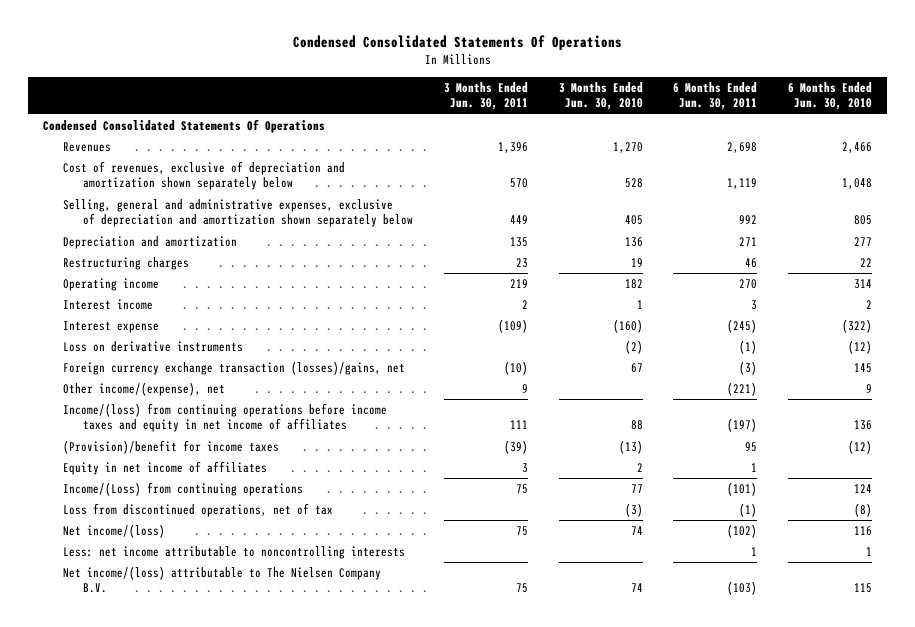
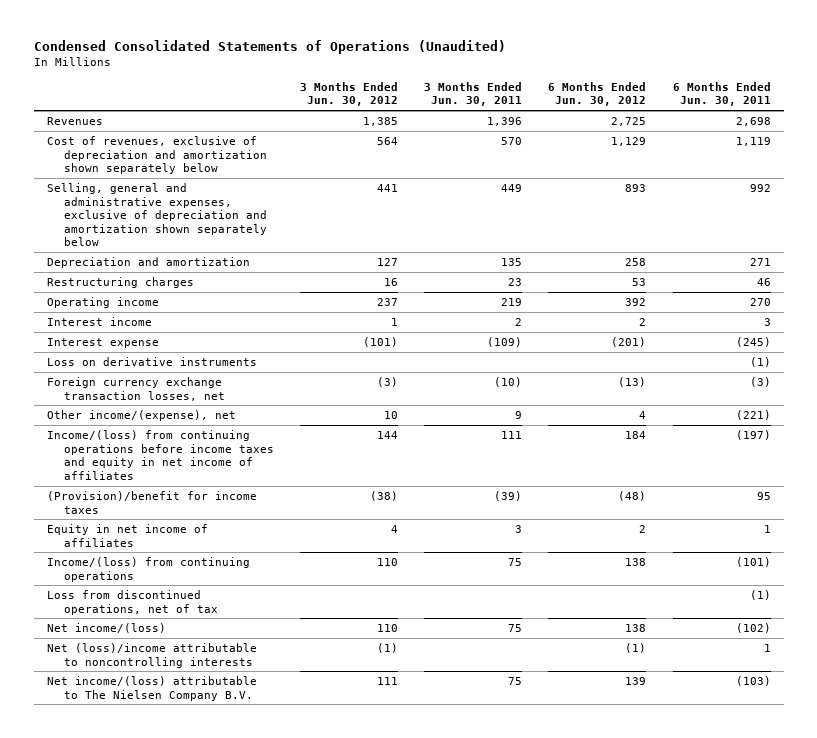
- Condensed Consolidated Statements Of Operations
+ Condensed Consolidated Statements of Operations (Unaudited)
- | 3 Months Ended Jun. 30, 2011 | 3 Months Ended Jun. 30, 2010 | 6 Months Ended Jun. 30, 2011 | 6 Months Ended Jun. 30, 2010
+ | 3 Months Ended Jun. 30, 2012 | 3 Months Ended Jun. 30, 2011 | 6 Months Ended Jun. 30, 2012 | 6 Months Ended Jun. 30, 2011
- Condensed Consolidated Statements Of Operations
- Foreign currency exchange transaction (losses)/gains, net | (10) | 67 | (3) | 145
+ Foreign currency exchange transaction losses, net | (3) | (10) | (13) | (3)
- Income/(Loss) from continuing operations | 75 | 77 | (101) | 124
+ Income/(loss) from continuing operations | 110 | 75 | 138 | (101)
- Less: net income attributable to noncontrolling interests | | | 1 | 1
+ Net (loss)/income attributable to noncontrolling interests | (1) | | (1) | 1

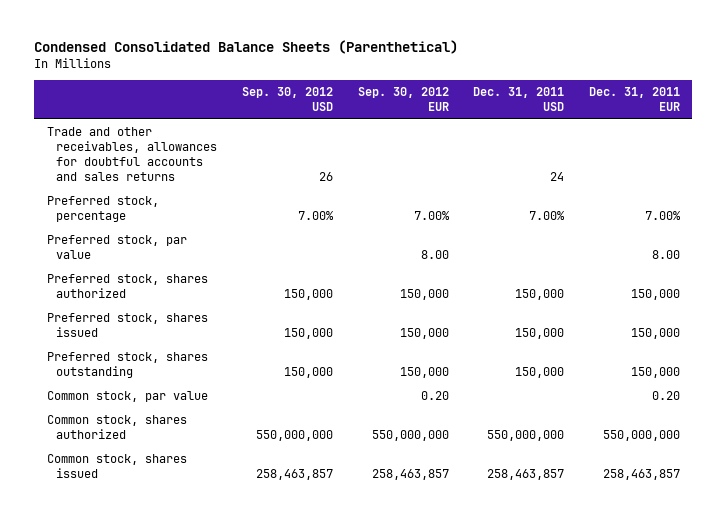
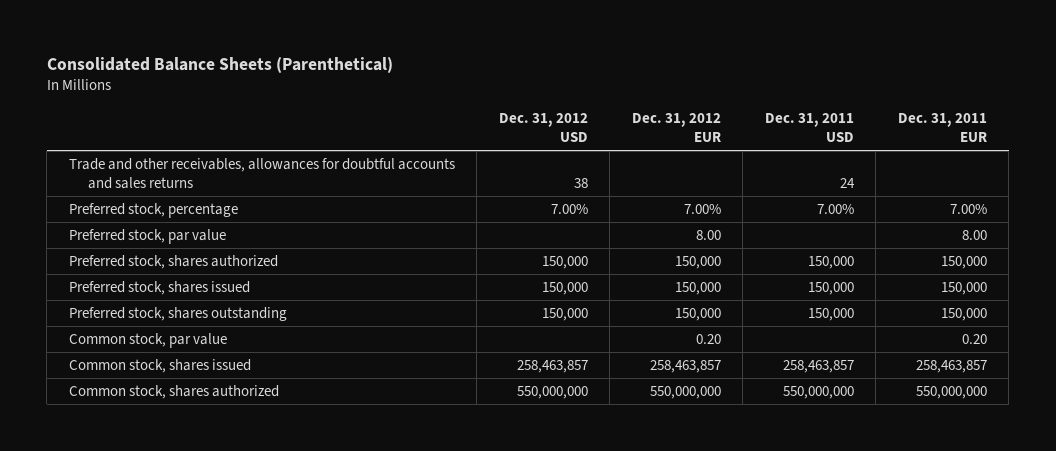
- Condensed Consolidated Balance Sheets (Parenthetical)
+ Consolidated Balance Sheets (Parenthetical)
- | Sep. 30, 2012 USD | Sep. 30, 2012 EUR | Dec. 31, 2011 USD | Dec. 31, 2011 EUR
+ | Dec. 31, 2012 USD | Dec. 31, 2012 EUR | Dec. 31, 2011 USD | Dec. 31, 2011 EUR
moved down: Common stock, shares authorized | 550,000,000 | 550,000,000 | 550,000,000 | 550,000,000

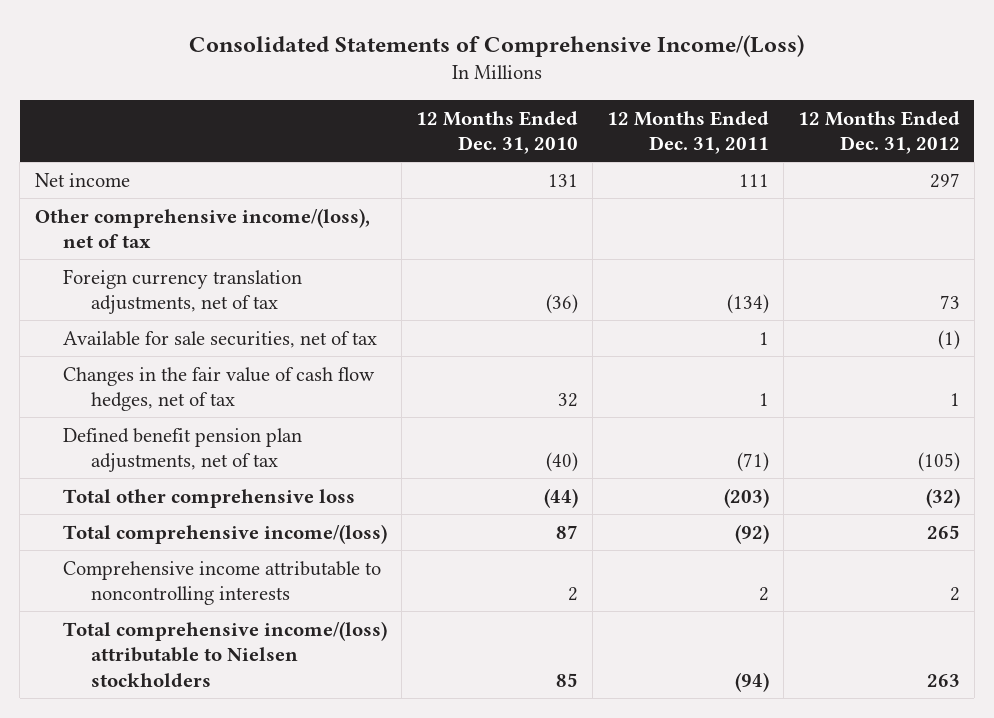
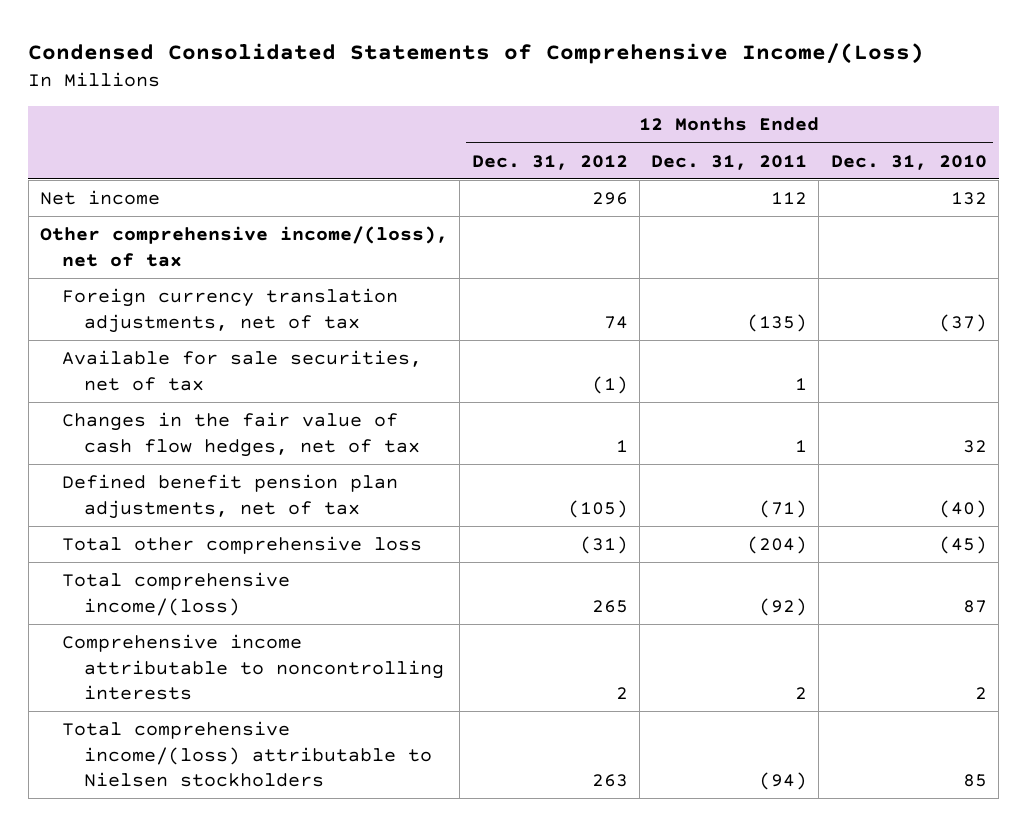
- Consolidated Statements of Comprehensive Income/(Loss)
+ Condensed Consolidated Statements of Comprehensive Income/(Loss)
- | 12 Months Ended Dec. 31, 2010 | 12 Months Ended Dec. 31, 2011 | 12 Months Ended Dec. 31, 2012
+ | 12 Months Ended Dec. 31, 2012 | 12 Months Ended Dec. 31, 2011 | 12 Months Ended Dec. 31, 2010
- Net income | 131 | 111 | 297
+ Net income | 296 | 112 | 132
- Foreign currency translation adjustments, net of tax | (36) | (134) | 73
+ Foreign currency translation adjustments, net of tax | 74 | (135) | (37)
- Total other comprehensive loss | (44) | (203) | (32)
+ Total other comprehensive loss | (31) | (204) | (45)

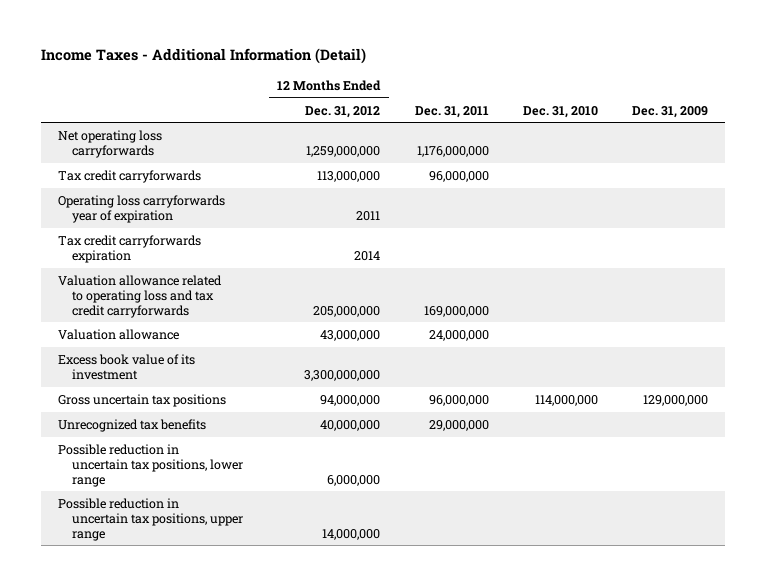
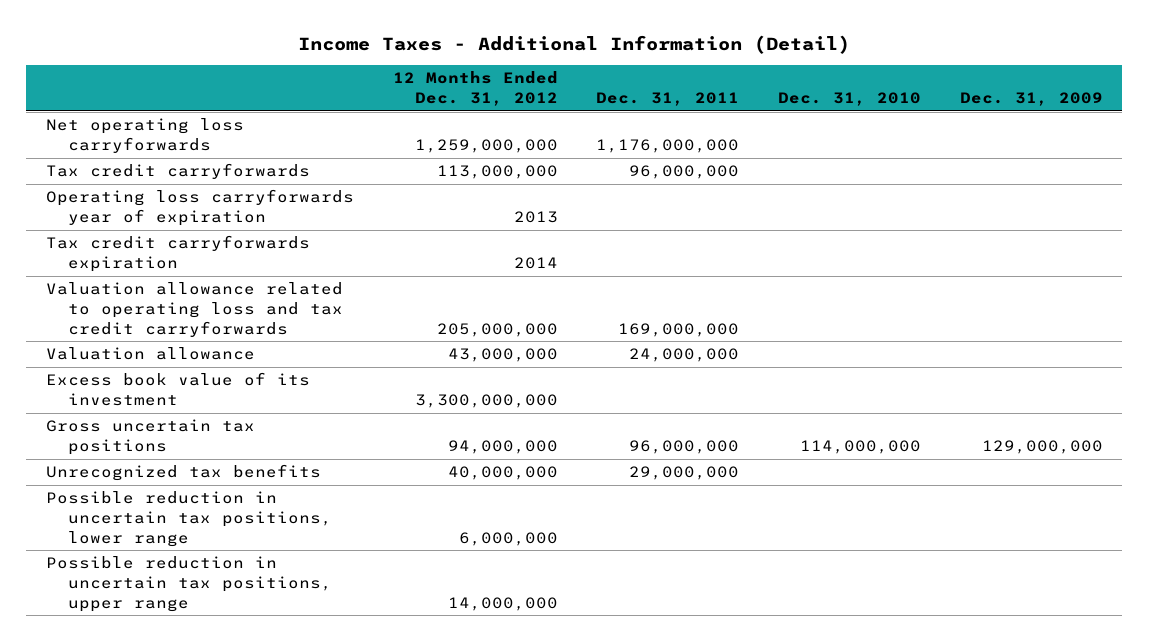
- Operating loss carryforwards year of expiration | 2011 | | |
+ Operating loss carryforwards year of expiration | 2013 | | |

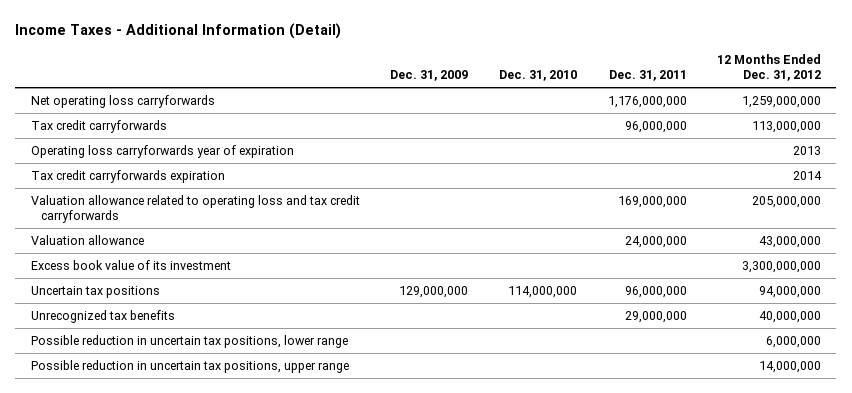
- | 12 Months Ended Dec. 31, 2012 | Dec. 31, 2011 | Dec. 31, 2010 | Dec. 31, 2009
+ | Dec. 31, 2009 | Dec. 31, 2010 | Dec. 31, 2011 | 12 Months Ended Dec. 31, 2012
- Gross uncertain tax positions | 94,000,000 | 96,000,000 | 114,000,000 | 129,000,000
+ Uncertain tax positions | 129,000,000 | 114,000,000 | 96,000,000 | 94,000,000

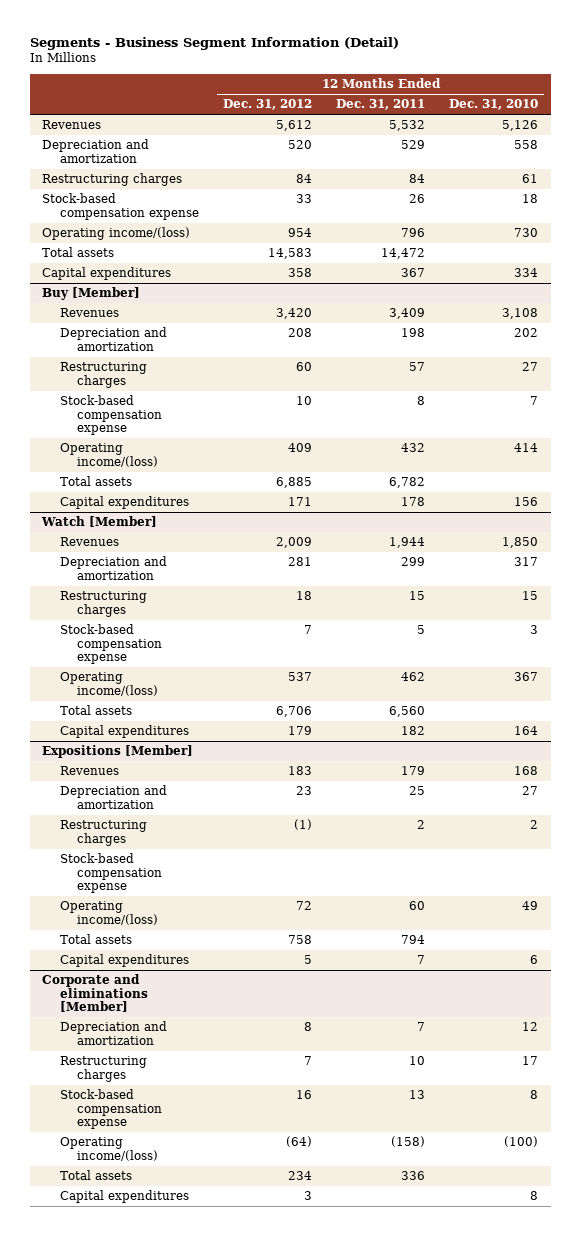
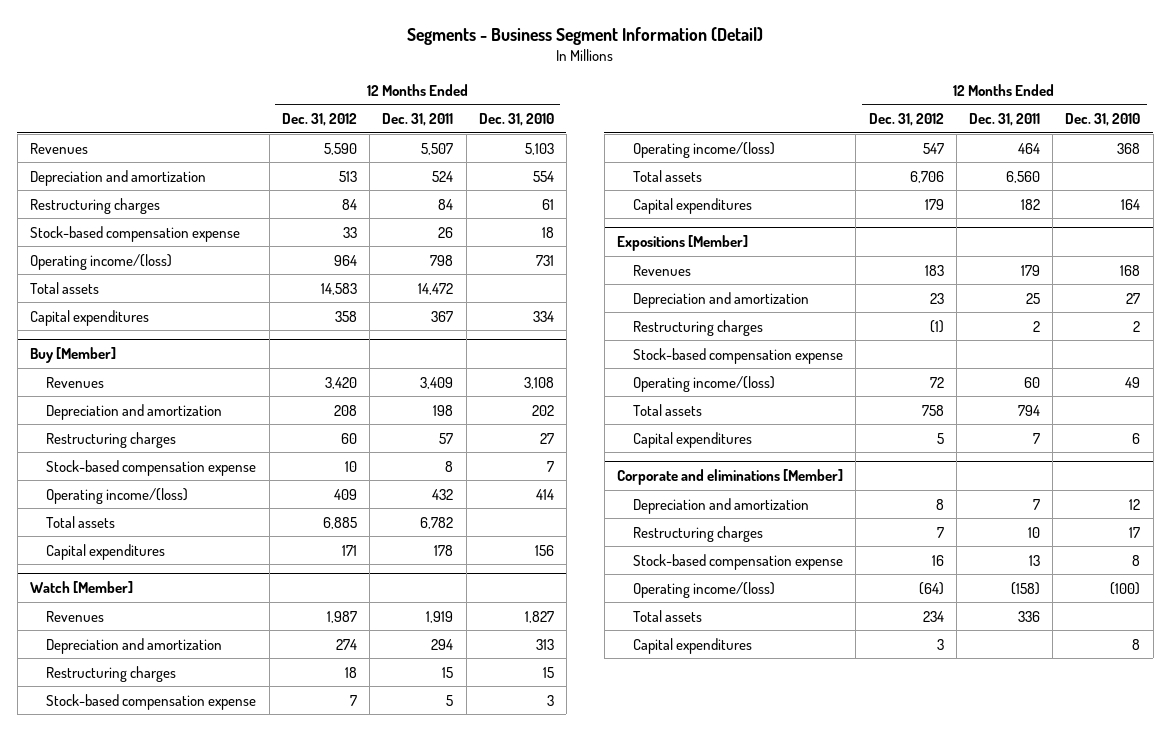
- Revenues | 5,612 | 5,532 | 5,126
- Depreciation and amortization | 520 | 529 | 558
+ Revenues | 5,590 | 5,507 | 5,103
+ Depreciation and amortization | 513 | 524 | 554
- Operating income/(loss) | 954 | 796 | 730
+ Operating income/(loss) | 964 | 798 | 731
@ Watch [Member]
- Revenues | 2,009 | 1,944 | 1,850
- Depreciation and amortization | 281 | 299 | 317
+ Revenues | 1,987 | 1,919 | 1,827
+ Depreciation and amortization | 274 | 294 | 313
- Operating income/(loss) | 537 | 462 | 367
+ Operating income/(loss) | 547 | 464 | 368

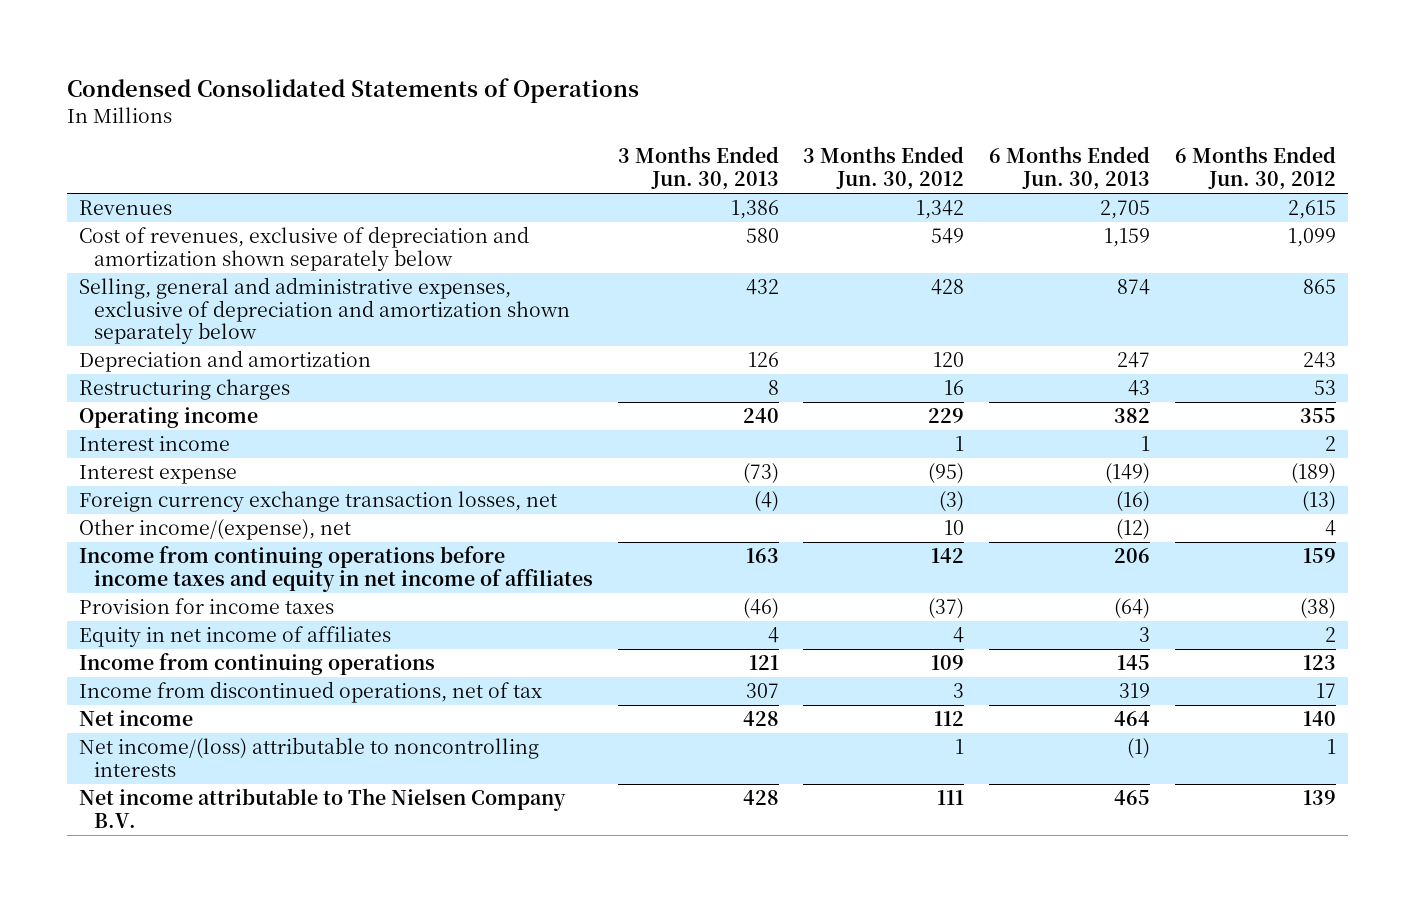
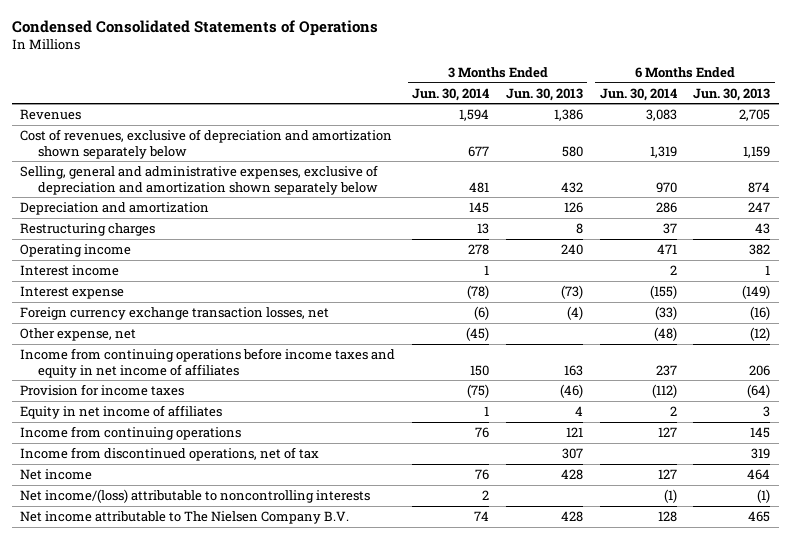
- | 3 Months Ended Jun. 30, 2013 | 3 Months Ended Jun. 30, 2012 | 6 Months Ended Jun. 30, 2013 | 6 Months Ended Jun. 30, 2012
+ | 3 Months Ended Jun. 30, 2014 | 3 Months Ended Jun. 30, 2013 | 6 Months Ended Jun. 30, 2014 | 6 Months Ended Jun. 30, 2013
- Other income/(expense), net | | 10 | (12) | 4
+ Other expense, net | (45) | | (48) | (12)

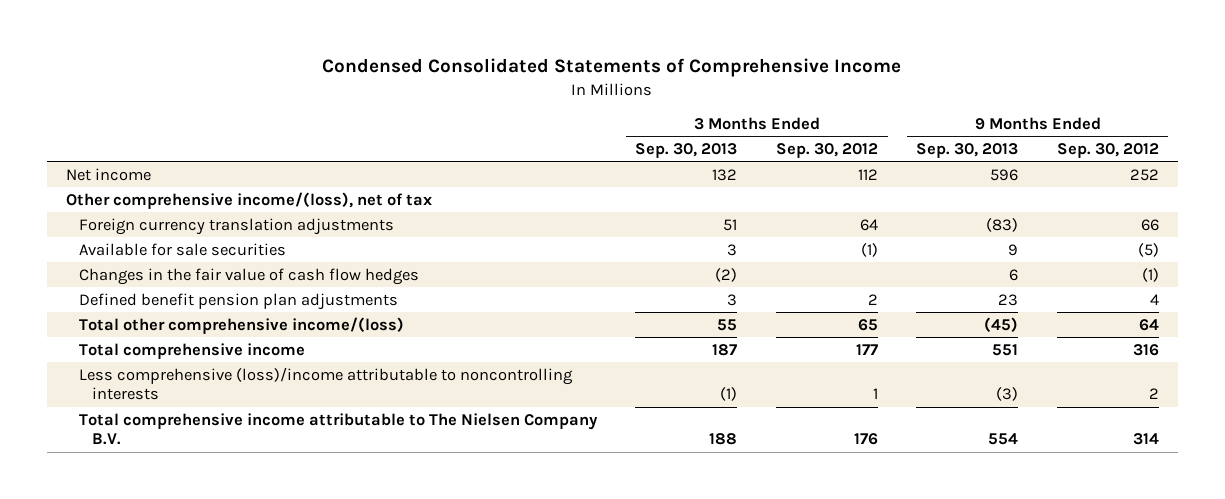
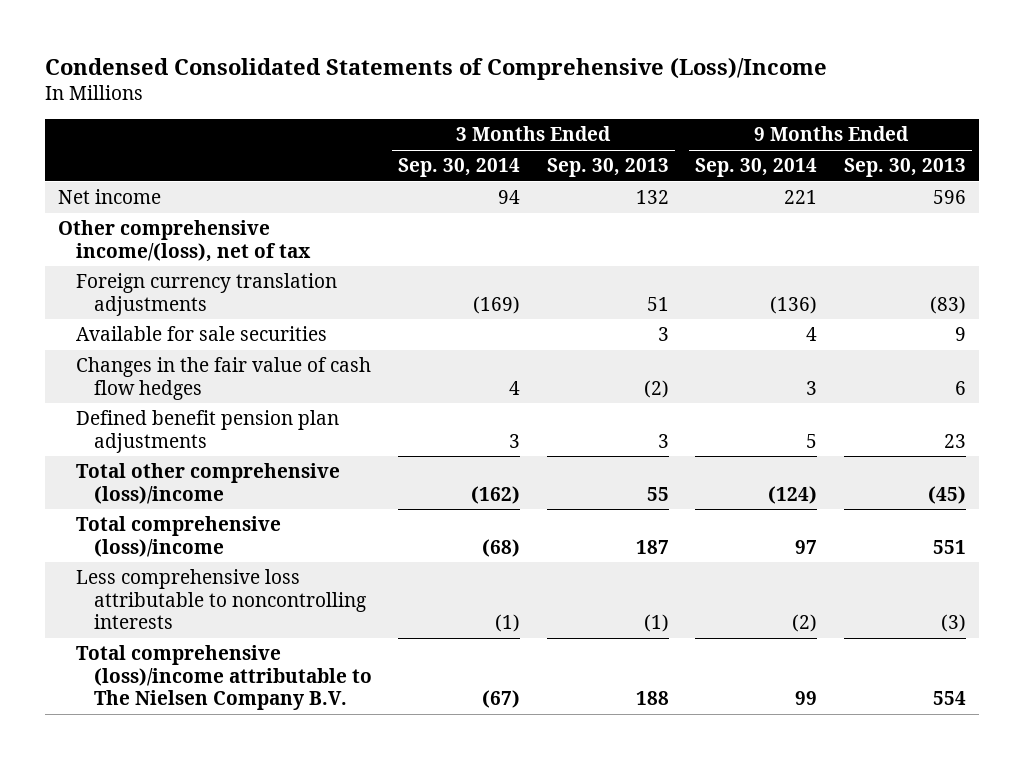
- Condensed Consolidated Statements of Comprehensive Income
+ Condensed Consolidated Statements of Comprehensive (Loss)/Income
- | 3 Months Ended Sep. 30, 2013 | 3 Months Ended Sep. 30, 2012 | 9 Months Ended Sep. 30, 2013 | 9 Months Ended Sep. 30, 2012
+ | 3 Months Ended Sep. 30, 2014 | 3 Months Ended Sep. 30, 2013 | 9 Months Ended Sep. 30, 2014 | 9 Months Ended Sep. 30, 2013
- Total other comprehensive income/(loss) | 55 | 65 | (45) | 64
- Total comprehensive income | 187 | 177 | 551 | 316
- Less comprehensive (loss)/income attributable to noncontrolling interests | (1) | 1 | (3) | 2
- Total comprehensive income attributable to The Nielsen Company B.V. | 188 | 176 | 554 | 314
+ Total other comprehensive (loss)/income | (162) | 55 | (124) | (45)
+ Total comprehensive (loss)/income | (68) | 187 | 97 | 551
+ Less comprehensive loss attributable to noncontrolling interests | (1) | (1) | (2) | (3)
+ Total comprehensive (loss)/income attributable to The Nielsen Company B.V. | (67) | 188 | 99 | 554

